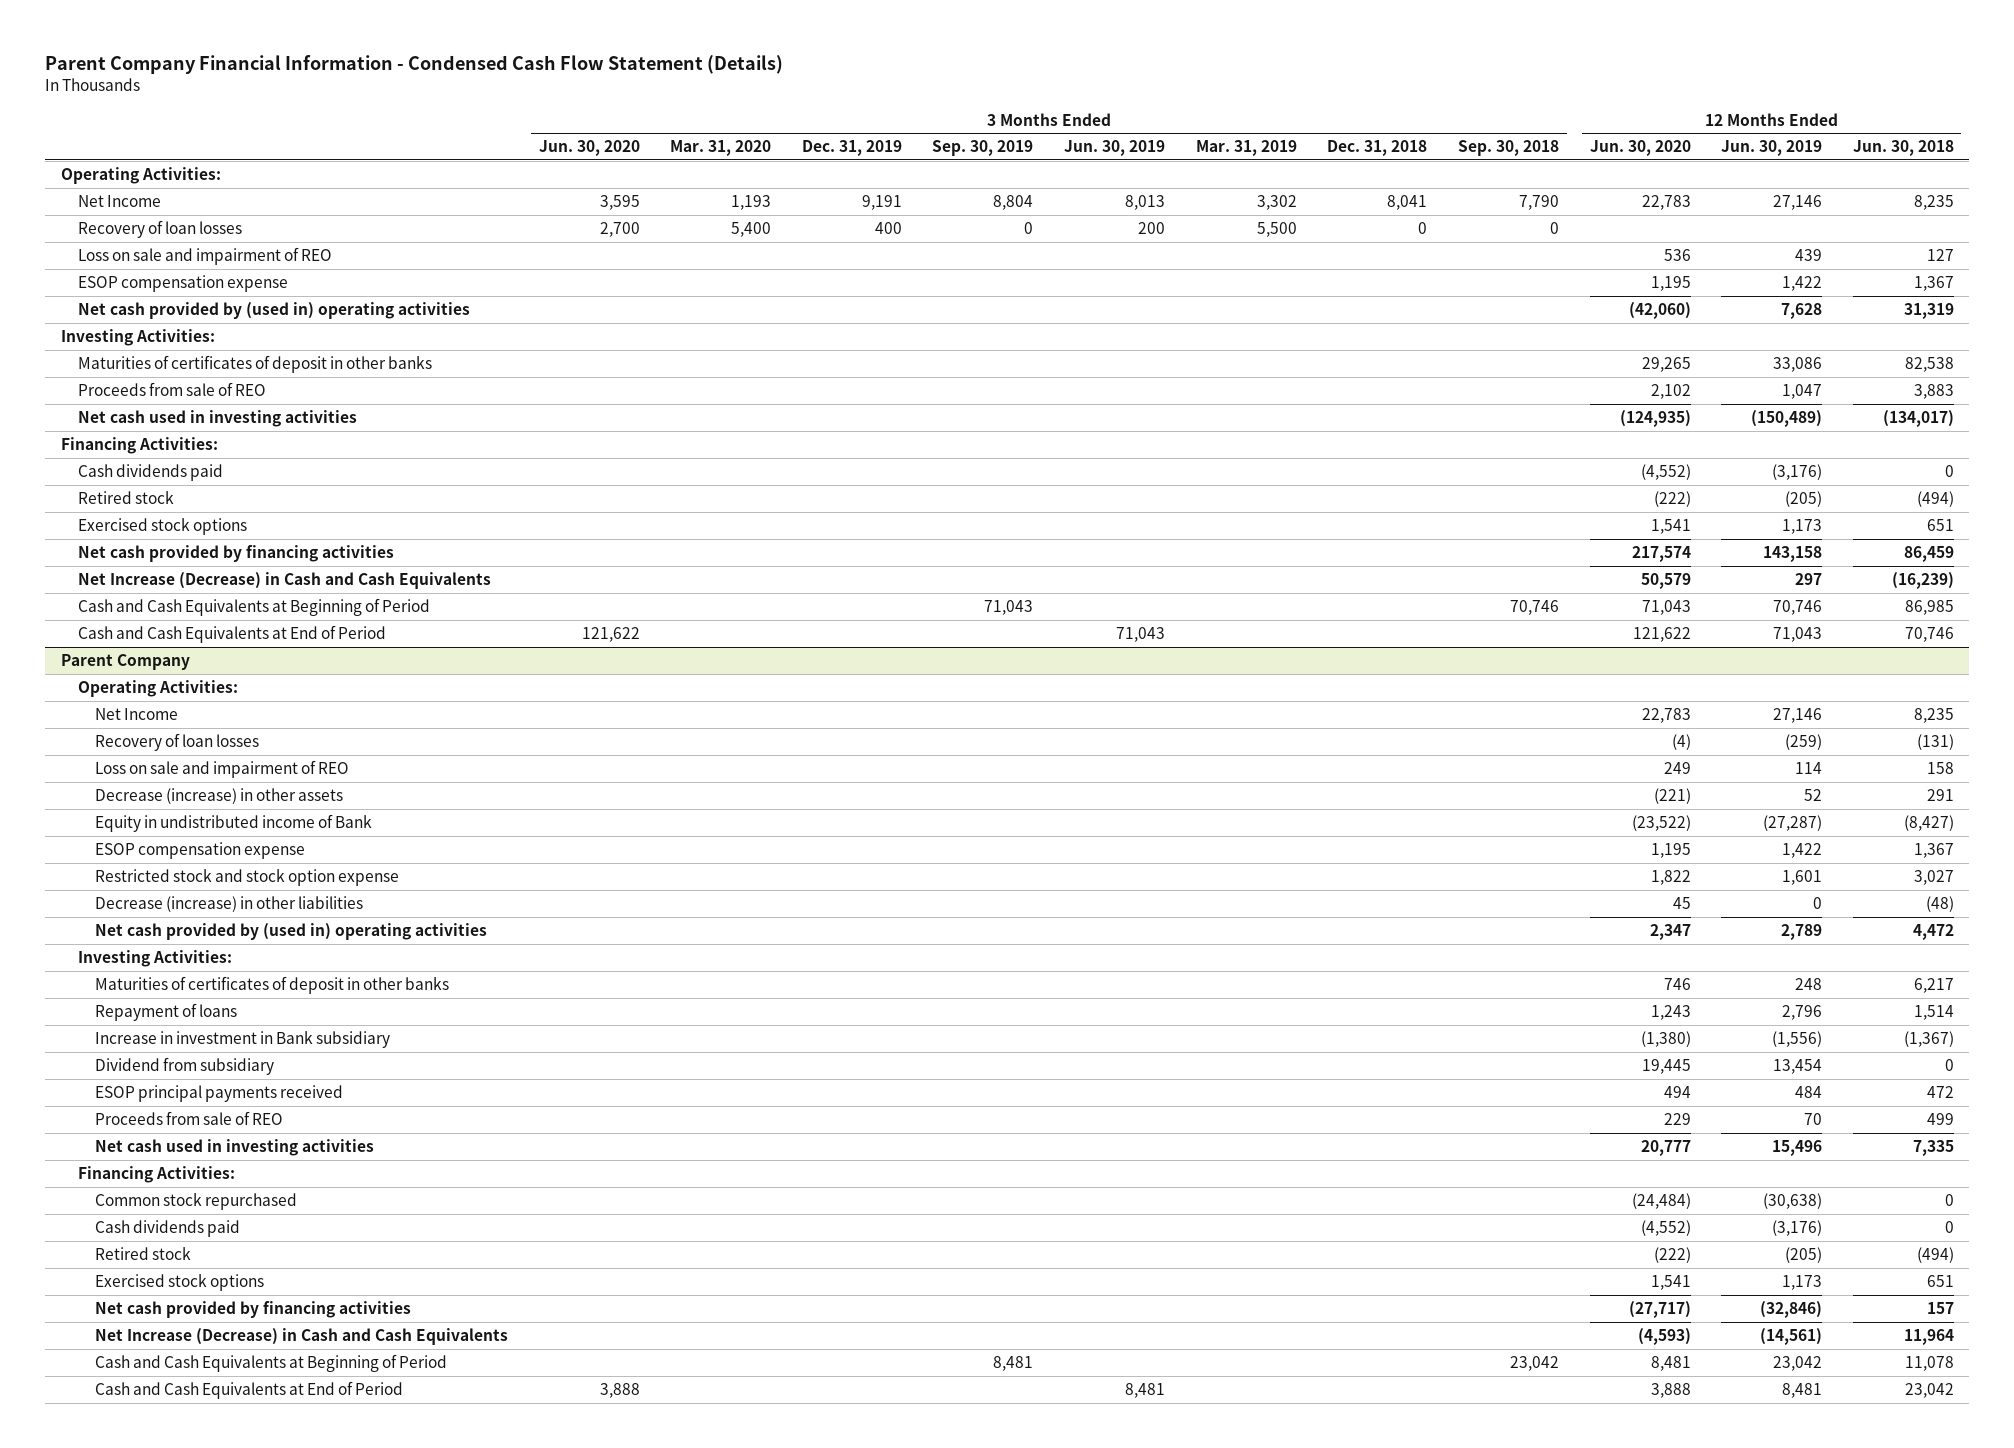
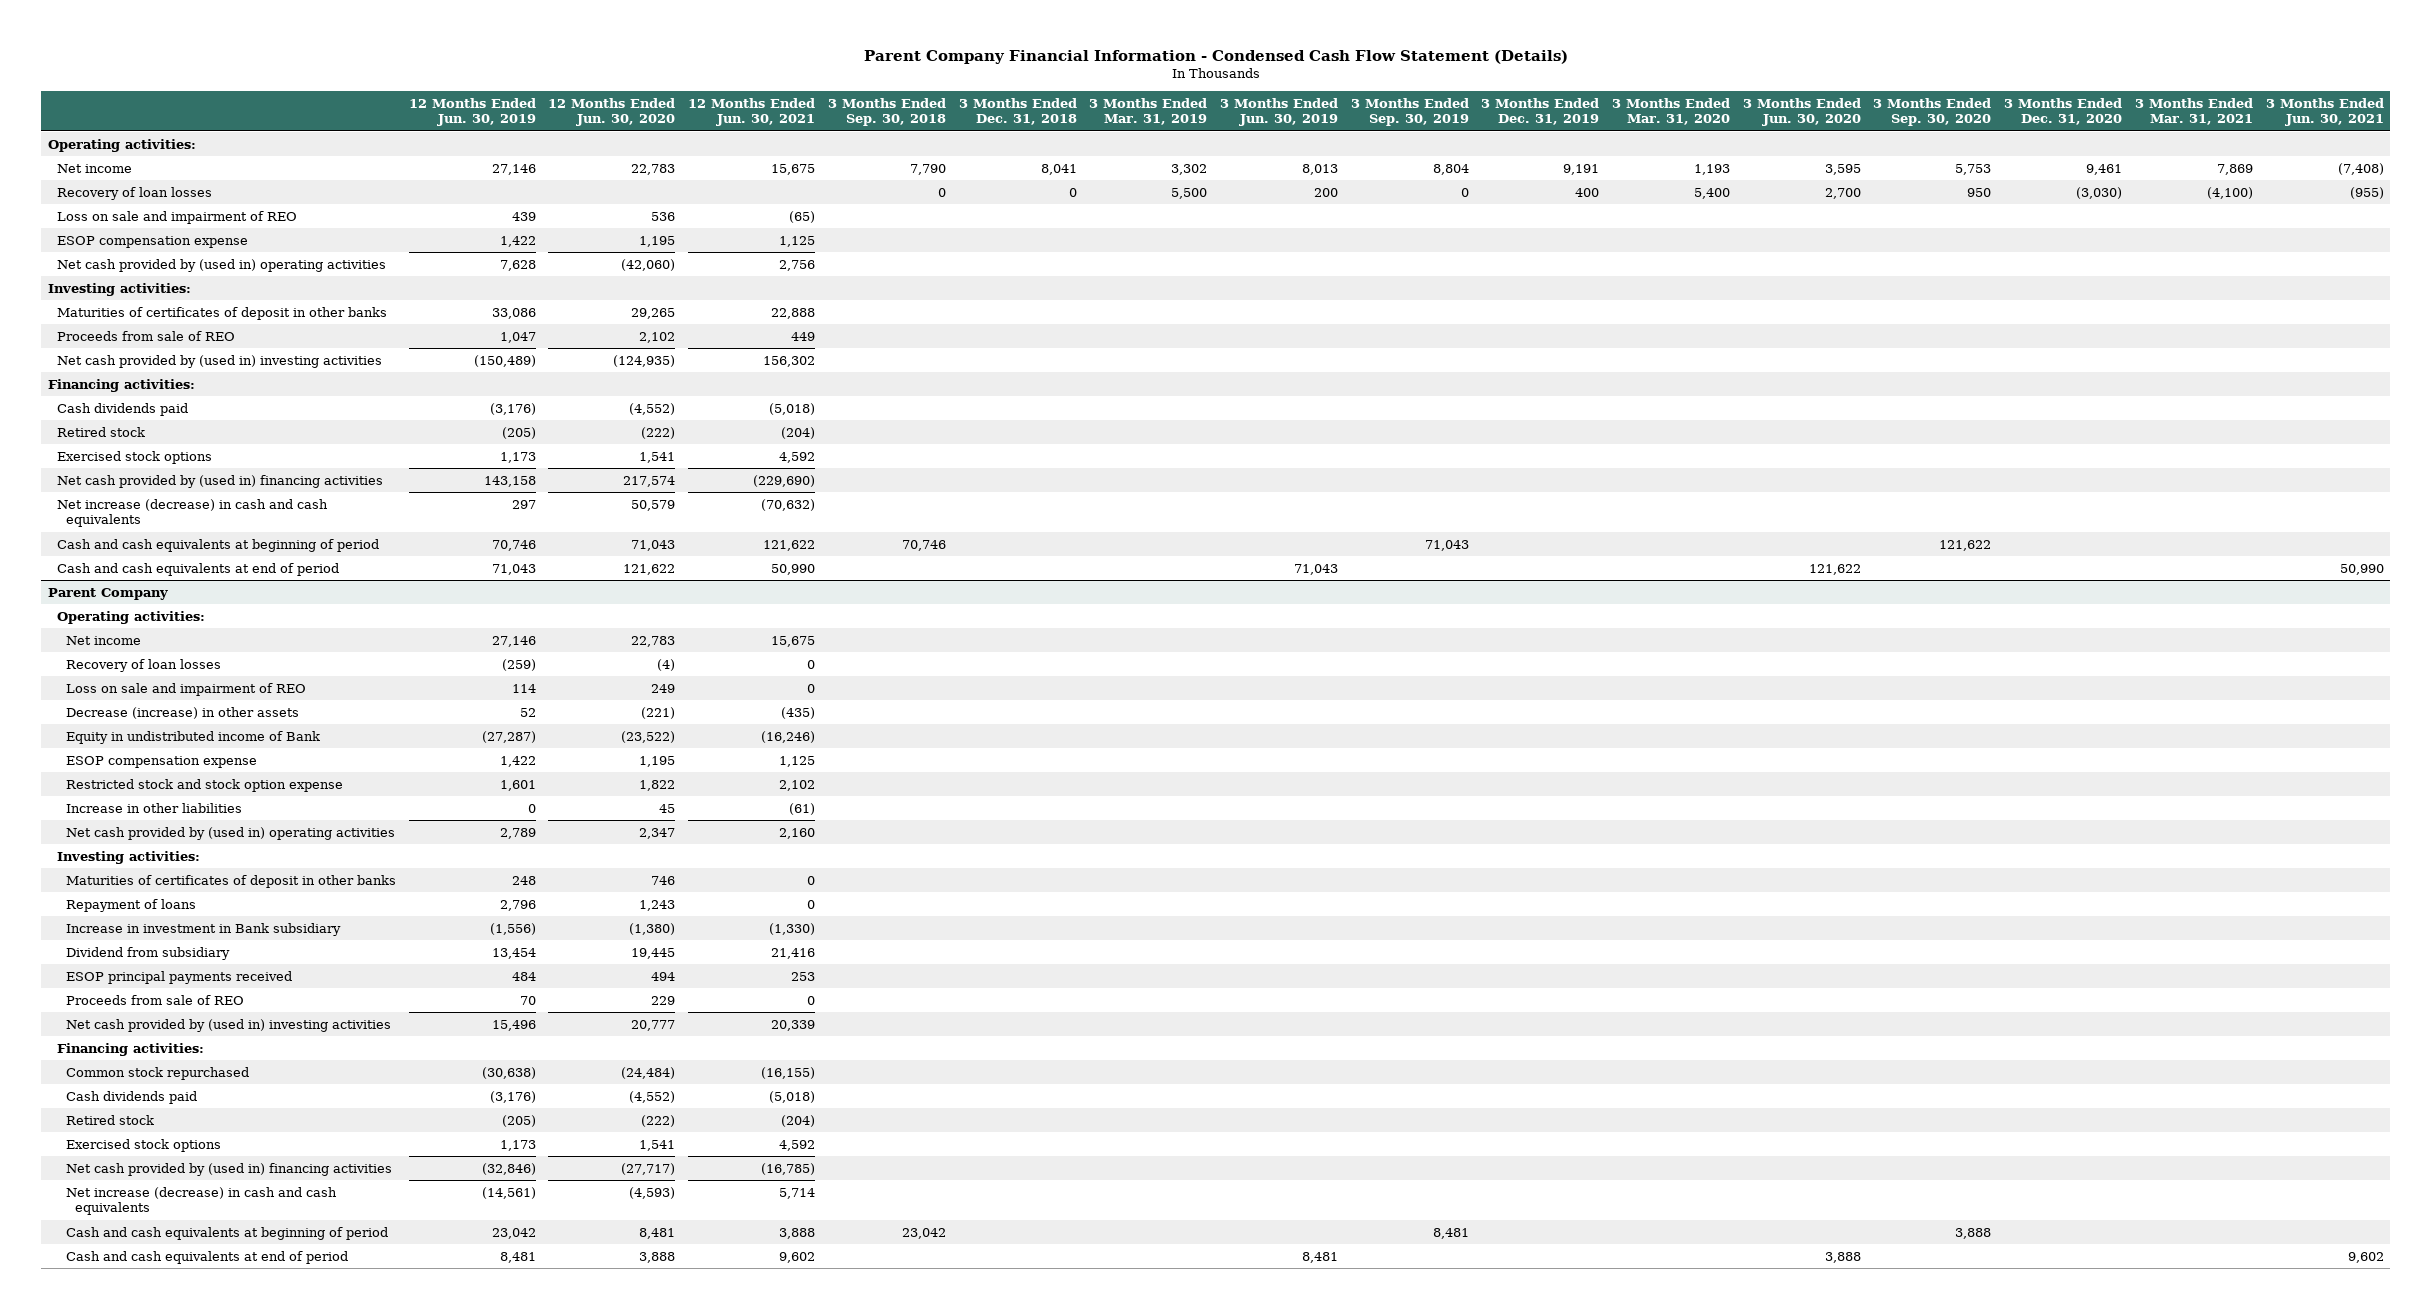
- | 3 Months Ended Jun. 30, 2020 | 3 Months Ended Mar. 31, 2020 | 3 Months Ended Dec. 31, 2019 | 3 Months Ended Sep. 30, 2019 | 3 Months Ended Jun. 30, 2019 | 3 Months Ended Mar. 31, 2019 | 3 Months Ended Dec. 31, 2018 | 3 Months Ended Sep. 30, 2018 | 12 Months Ended Jun. 30, 2020 | 12 Months Ended Jun. 30, 2019 | 12 Months Ended Jun. 30, 2018
+ | 12 Months Ended Jun. 30, 2019 | 12 Months Ended Jun. 30, 2020 | 12 Months Ended Jun. 30, 2021 | 3 Months Ended Sep. 30, 2018 | 3 Months Ended Dec. 31, 2018 | 3 Months Ended Mar. 31, 2019 | 3 Months Ended Jun. 30, 2019 | 3 Months Ended Sep. 30, 2019 | 3 Months Ended Dec. 31, 2019 | 3 Months Ended Mar. 31, 2020 | 3 Months Ended Jun. 30, 2020 | 3 Months Ended Sep. 30, 2020 | 3 Months Ended Dec. 31, 2020 | 3 Months Ended Mar. 31, 2021 | 3 Months Ended Jun. 30, 2021
- Operating Activities:
- Net Income | 3,595 | 1,193 | 9,191 | 8,804 | 8,013 | 3,302 | 8,041 | 7,790 | 22,783 | 27,146 | 8,235
+ Operating activities:
+ Net income | 27,146 | 22,783 | 15,675 | 7,790 | 8,041 | 3,302 | 8,013 | 8,804 | 9,191 | 1,193 | 3,595 | 5,753 | 9,461 | 7,869 | (7,408)
- Investing Activities:
+ Investing activities:
- Net cash used in investing activities | | | | | | | | | (124,935) | (150,489) | (134,017)
- Financing Activities:
+ Net cash provided by (used in) investing activities | (150,489) | (124,935) | 156,302 | | | | | | | | | | | |
+ Financing activities:
- Net cash provided by financing activities | | | | | | | | | 217,574 | 143,158 | 86,459
- Net Increase (Decrease) in Cash and Cash Equivalents | | | | | | | | | 50,579 | 297 | (16,239)
- Cash and Cash Equivalents at Beginning of Period | | | | 71,043 | | | | 70,746 | 71,043 | 70,746 | 86,985
- Cash and Cash Equivalents at End of Period | 121,622 | | | | 71,043 | | | | 121,622 | 71,043 | 70,746
+ Net cash provided by (used in) financing activities | 143,158 | 217,574 | (229,690) | | | | | | | | | | | |
+ Net increase (decrease) in cash and cash equivalents | 297 | 50,579 | (70,632) | | | | | | | | | | | |
+ Cash and cash equivalents at beginning of period | 70,746 | 71,043 | 121,622 | 70,746 | | | | 71,043 | | | | 121,622 | | |
+ Cash and cash equivalents at end of period | 71,043 | 121,622 | 50,990 | | | | 71,043 | | | | 121,622 | | | | 50,990
@ Parent Company
- Operating Activities:
- Net Income | | | | | | | | | 22,783 | 27,146 | 8,235
+ Operating activities:
+ Net income | 27,146 | 22,783 | 15,675 | | | | | | | | | | | |
- Decrease (increase) in other liabilities | | | | | | | | | 45 | 0 | (48)
+ Increase in other liabilities | 0 | 45 | (61) | | | | | | | | | | | |
- Investing Activities:
+ Investing activities:
- Net cash used in investing activities | | | | | | | | | 20,777 | 15,496 | 7,335
- Financing Activities:
+ Net cash provided by (used in) investing activities | 15,496 | 20,777 | 20,339 | | | | | | | | | | | |
+ Financing activities:
- Net cash provided by financing activities | | | | | | | | | (27,717) | (32,846) | 157
- Net Increase (Decrease) in Cash and Cash Equivalents | | | | | | | | | (4,593) | (14,561) | 11,964
- Cash and Cash Equivalents at Beginning of Period | | | | 8,481 | | | | 23,042 | 8,481 | 23,042 | 11,078
- Cash and Cash Equivalents at End of Period | 3,888 | | | | 8,481 | | | | 3,888 | 8,481 | 23,042
+ Net cash provided by (used in) financing activities | (32,846) | (27,717) | (16,785) | | | | | | | | | | | |
+ Net increase (decrease) in cash and cash equivalents | (14,561) | (4,593) | 5,714 | | | | | | | | | | | |
+ Cash and cash equivalents at beginning of period | 23,042 | 8,481 | 3,888 | 23,042 | | | | 8,481 | | | | 3,888 | | |
+ Cash and cash equivalents at end of period | 8,481 | 3,888 | 9,602 | | | | 8,481 | | | | 3,888 | | | | 9,602

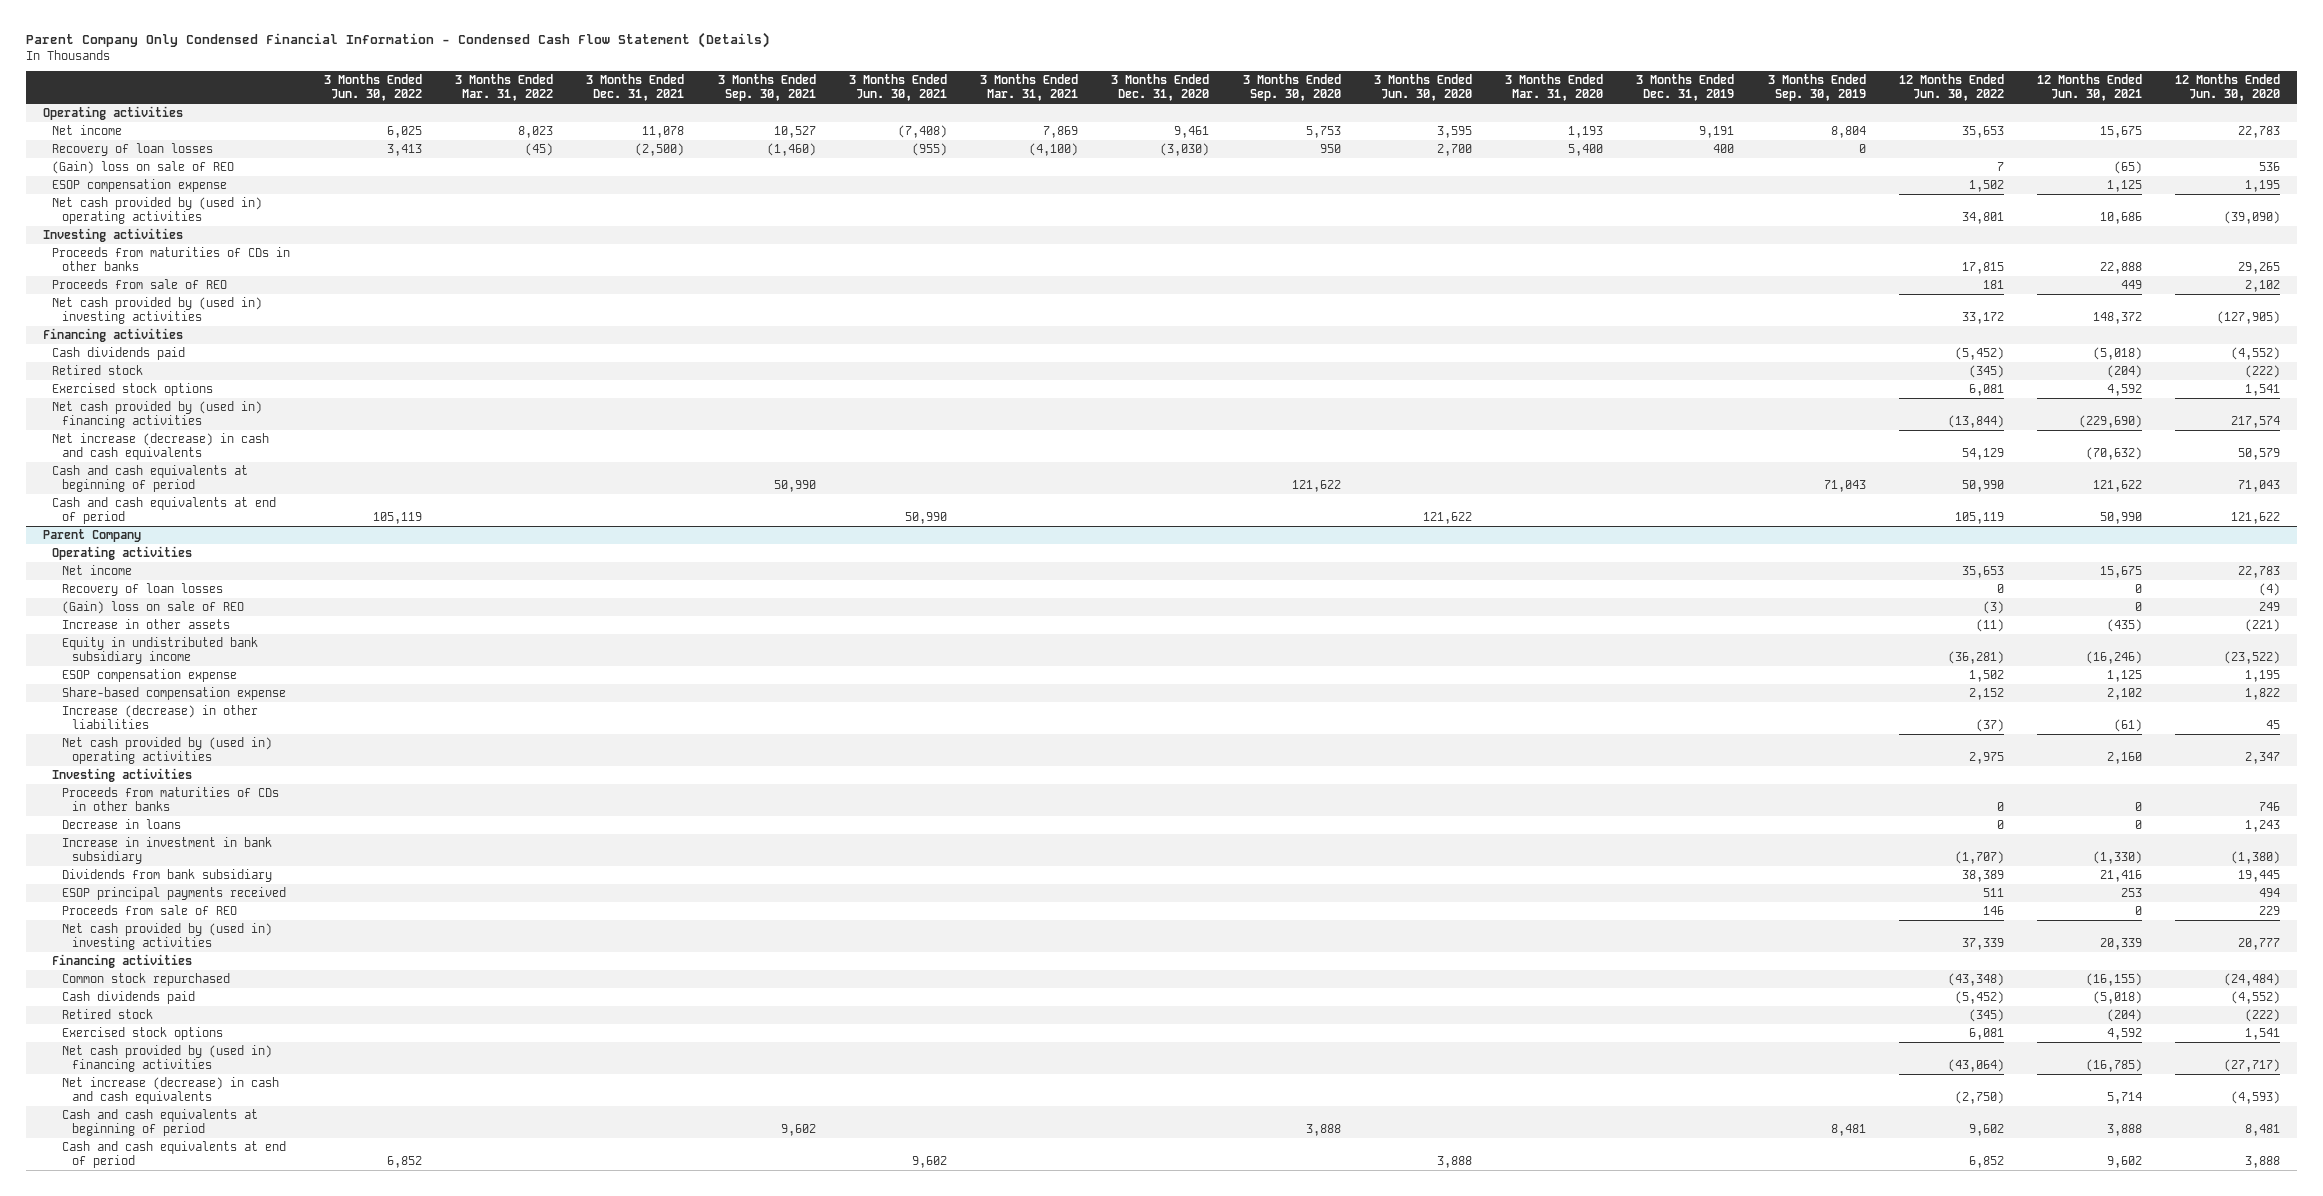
- Parent Company Financial Information - Condensed Cash Flow Statement (Details)
+ Parent Company Only Condensed Financial Information - Condensed Cash Flow Statement (Details)
- | 12 Months Ended Jun. 30, 2019 | 12 Months Ended Jun. 30, 2020 | 12 Months Ended Jun. 30, 2021 | 3 Months Ended Sep. 30, 2018 | 3 Months Ended Dec. 31, 2018 | 3 Months Ended Mar. 31, 2019 | 3 Months Ended Jun. 30, 2019 | 3 Months Ended Sep. 30, 2019 | 3 Months Ended Dec. 31, 2019 | 3 Months Ended Mar. 31, 2020 | 3 Months Ended Jun. 30, 2020 | 3 Months Ended Sep. 30, 2020 | 3 Months Ended Dec. 31, 2020 | 3 Months Ended Mar. 31, 2021 | 3 Months Ended Jun. 30, 2021
+ | 3 Months Ended Jun. 30, 2022 | 3 Months Ended Mar. 31, 2022 | 3 Months Ended Dec. 31, 2021 | 3 Months Ended Sep. 30, 2021 | 3 Months Ended Jun. 30, 2021 | 3 Months Ended Mar. 31, 2021 | 3 Months Ended Dec. 31, 2020 | 3 Months Ended Sep. 30, 2020 | 3 Months Ended Jun. 30, 2020 | 3 Months Ended Mar. 31, 2020 | 3 Months Ended Dec. 31, 2019 | 3 Months Ended Sep. 30, 2019 | 12 Months Ended Jun. 30, 2022 | 12 Months Ended Jun. 30, 2021 | 12 Months Ended Jun. 30, 2020
- Operating activities:
+ Operating activities
- Loss on sale and impairment of REO | 439 | 536 | (65) | | | | | | | | | | | |
+ (Gain) loss on sale of REO | | | | | | | | | | | | | 7 | (65) | 536
- Net cash provided by (used in) operating activities | 7,628 | (42,060) | 2,756 | | | | | | | | | | | |
- Investing activities:
- Maturities of certificates of deposit in other banks | 33,086 | 29,265 | 22,888 | | | | | | | | | | | |
+ Net cash provided by (used in) operating activities | | | | | | | | | | | | | 34,801 | 10,686 | (39,090)
+ Investing activities
+ Proceeds from maturities of CDs in other banks | | | | | | | | | | | | | 17,815 | 22,888 | 29,265
- Net cash provided by (used in) investing activities | (150,489) | (124,935) | 156,302 | | | | | | | | | | | |
- Financing activities:
+ Net cash provided by (used in) investing activities | | | | | | | | | | | | | 33,172 | 148,372 | (127,905)
+ Financing activities
@ Parent Company
- Operating activities:
+ Operating activities
- Loss on sale and impairment of REO | 114 | 249 | 0 | | | | | | | | | | | |
- Decrease (increase) in other assets | 52 | (221) | (435) | | | | | | | | | | | |
- Equity in undistributed income of Bank | (27,287) | (23,522) | (16,246) | | | | | | | | | | | |
+ (Gain) loss on sale of REO | | | | | | | | | | | | | (3) | 0 | 249
+ Increase in other assets | | | | | | | | | | | | | (11) | (435) | (221)
+ Equity in undistributed bank subsidiary income | | | | | | | | | | | | | (36,281) | (16,246) | (23,522)
- Restricted stock and stock option expense | 1,601 | 1,822 | 2,102 | | | | | | | | | | | |
- Increase in other liabilities | 0 | 45 | (61) | | | | | | | | | | | |
+ Share-based compensation expense | | | | | | | | | | | | | 2,152 | 2,102 | 1,822
+ Increase (decrease) in other liabilities | | | | | | | | | | | | | (37) | (61) | 45
- Investing activities:
- Maturities of certificates of deposit in other banks | 248 | 746 | 0 | | | | | | | | | | | |
- Repayment of loans | 2,796 | 1,243 | 0 | | | | | | | | | | | |
- Increase in investment in Bank subsidiary | (1,556) | (1,380) | (1,330) | | | | | | | | | | | |
- Dividend from subsidiary | 13,454 | 19,445 | 21,416 | | | | | | | | | | | |
+ Investing activities
+ Proceeds from maturities of CDs in other banks | | | | | | | | | | | | | 0 | 0 | 746
+ Decrease in loans | | | | | | | | | | | | | 0 | 0 | 1,243
+ Increase in investment in bank subsidiary | | | | | | | | | | | | | (1,707) | (1,330) | (1,380)
+ Dividends from bank subsidiary | | | | | | | | | | | | | 38,389 | 21,416 | 19,445
- Financing activities:
+ Financing activities

